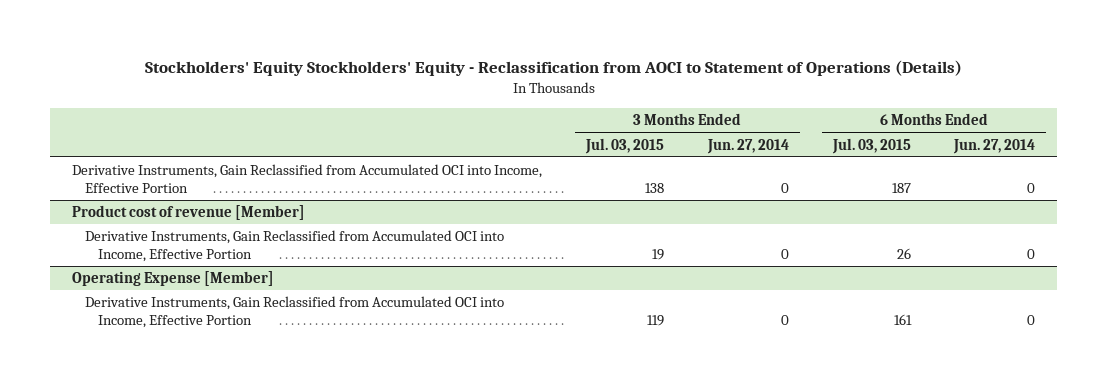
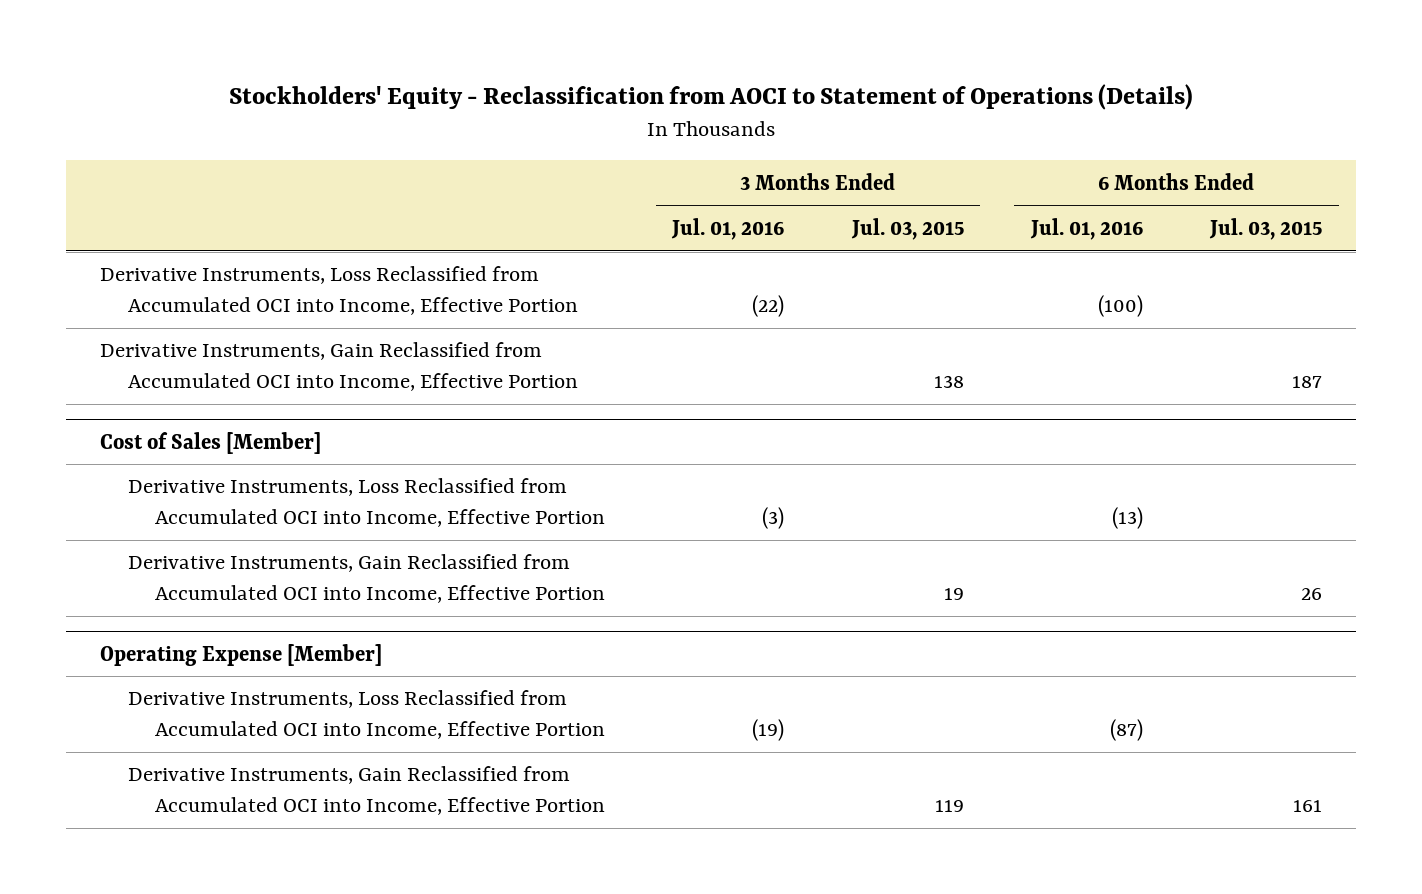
- Stockholders' Equity Stockholders' Equity - Reclassification from AOCI to Statement of Operations (Details)
+ Stockholders' Equity - Reclassification from AOCI to Statement of Operations (Details)
- | 3 Months Ended Jul. 03, 2015 | 3 Months Ended Jun. 27, 2014 | 6 Months Ended Jul. 03, 2015 | 6 Months Ended Jun. 27, 2014
+ | 3 Months Ended Jul. 01, 2016 | 3 Months Ended Jul. 03, 2015 | 6 Months Ended Jul. 01, 2016 | 6 Months Ended Jul. 03, 2015
+ Derivative Instruments, Loss Reclassified from Accumulated OCI into Income, Effective Portion | (22) | | (100) |
- Product cost of revenue [Member]
+ Cost of Sales [Member]
+ Derivative Instruments, Loss Reclassified from Accumulated OCI into Income, Effective Portion | (3) | | (13) |
@ Operating Expense [Member]
+ Derivative Instruments, Loss Reclassified from Accumulated OCI into Income, Effective Portion | (19) | | (87) |

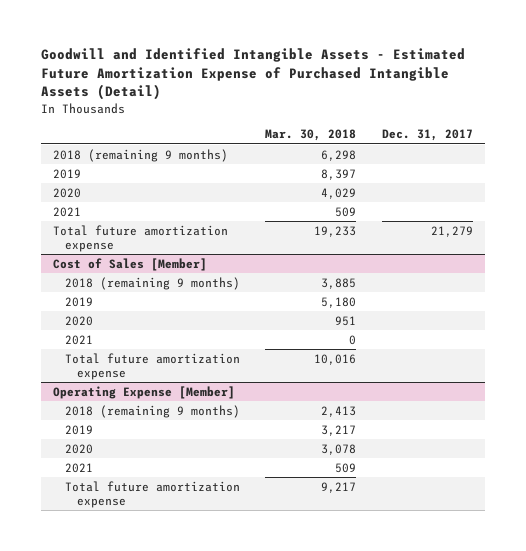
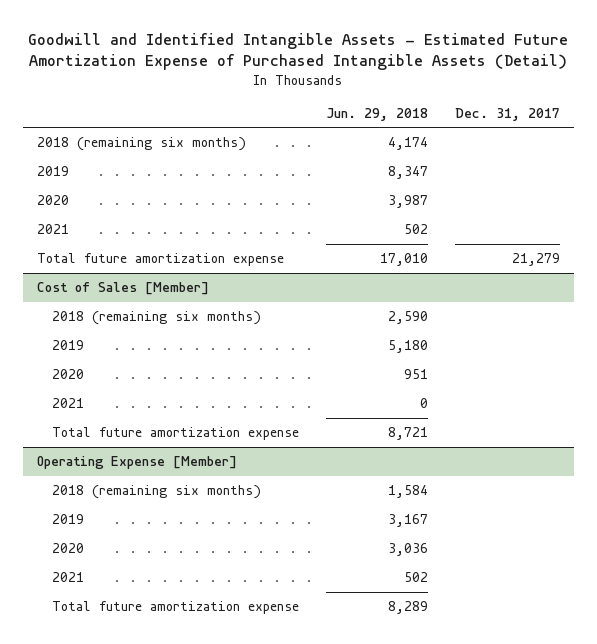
- | Mar. 30, 2018 | Dec. 31, 2017
+ | Jun. 29, 2018 | Dec. 31, 2017
- 2018 (remaining 9 months) | 6,298 |
+ 2018 (remaining six months) | 4,174 |
@ Cost of Sales [Member]
- 2018 (remaining 9 months) | 3,885 |
+ 2018 (remaining six months) | 2,590 |
@ Operating Expense [Member]
- 2018 (remaining 9 months) | 2,413 |
+ 2018 (remaining six months) | 1,584 |

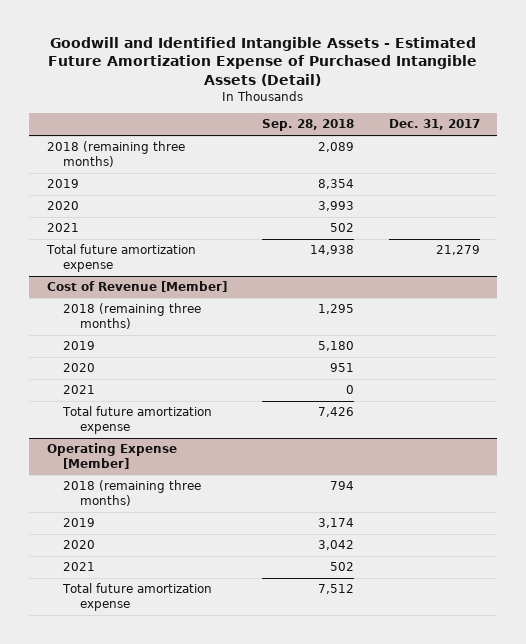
- | Jun. 29, 2018 | Dec. 31, 2017
+ | Sep. 28, 2018 | Dec. 31, 2017
- 2018 (remaining six months) | 4,174 |
+ 2018 (remaining three months) | 2,089 |
- Cost of Sales [Member]
- 2018 (remaining six months) | 2,590 |
+ Cost of Revenue [Member]
+ 2018 (remaining three months) | 1,295 |
@ Operating Expense [Member]
- 2018 (remaining six months) | 1,584 |
+ 2018 (remaining three months) | 794 |

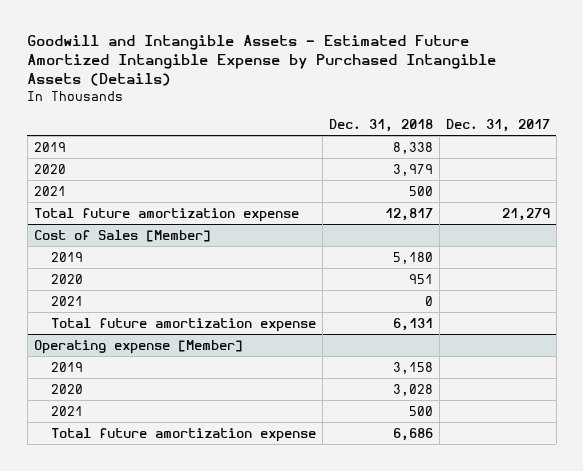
- Goodwill and Identified Intangible Assets - Estimated Future Amortization Expense of Purchased Intangible Assets (Detail)
+ Goodwill and Intangible Assets - Estimated Future Amortized Intangible Expense by Purchased Intangible Assets (Details)
- | Sep. 28, 2018 | Dec. 31, 2017
+ | Dec. 31, 2018 | Dec. 31, 2017
- 2018 (remaining three months) | 2,089 |
- Cost of Revenue [Member]
- 2018 (remaining three months) | 1,295 |
+ Cost of Sales [Member]
- Operating Expense [Member]
- 2018 (remaining three months) | 794 |
+ Operating expense [Member]

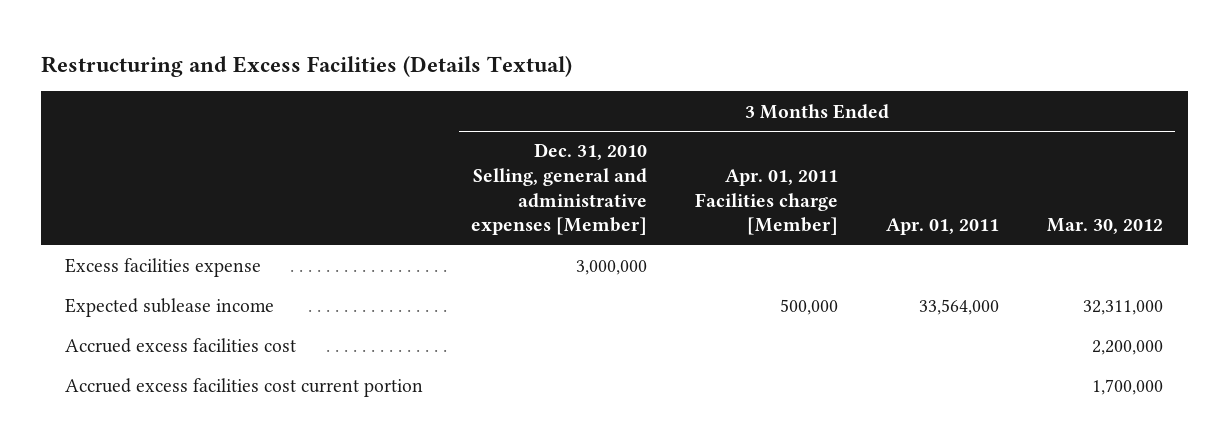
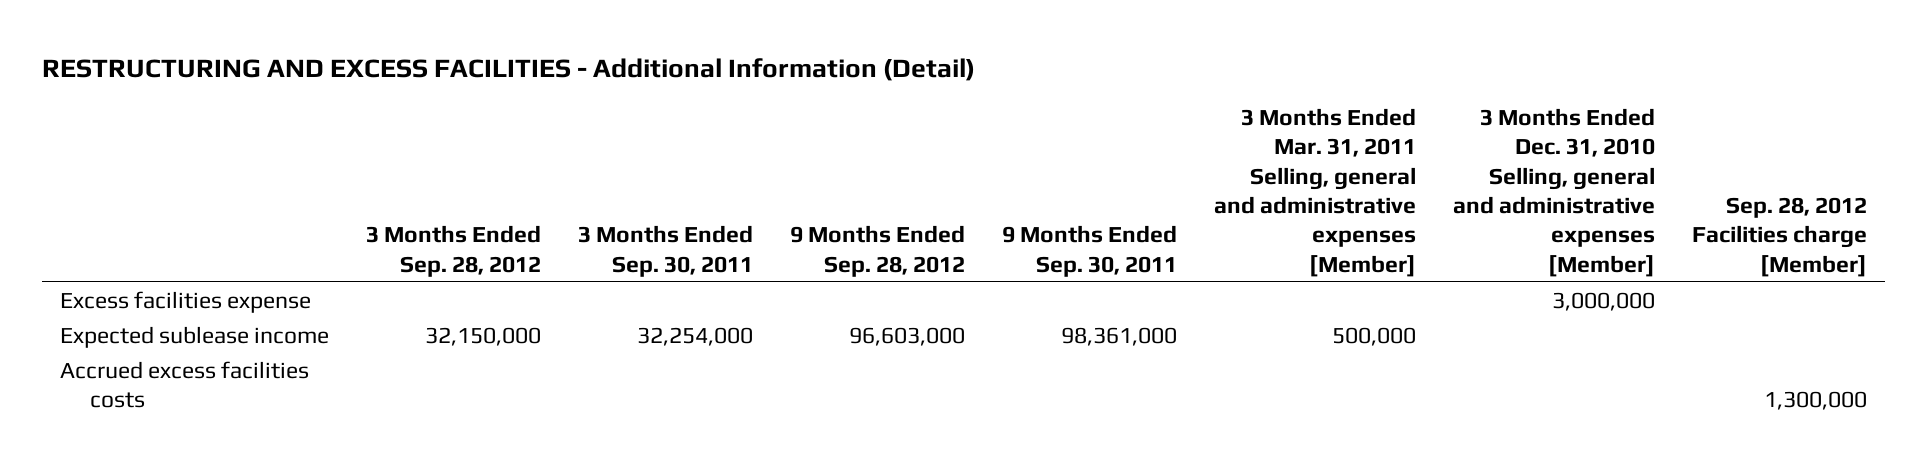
- Restructuring and Excess Facilities (Details Textual)
+ RESTRUCTURING AND EXCESS FACILITIES - Additional Information (Detail)
- | 3 Months Ended Dec. 31, 2010 Selling, general and administrative expenses [Member] | 3 Months Ended Apr. 01, 2011 Facilities charge [Member] | 3 Months Ended Apr. 01, 2011 | 3 Months Ended Mar. 30, 2012
+ | 3 Months Ended Sep. 28, 2012 | 3 Months Ended Sep. 30, 2011 | 9 Months Ended Sep. 28, 2012 | 9 Months Ended Sep. 30, 2011 | 3 Months Ended Mar. 31, 2011 Selling, general and administrative expenses [Member] | 3 Months Ended Dec. 31, 2010 Selling, general and administrative expenses [Member] | Sep. 28, 2012 Facilities charge [Member]
- Accrued excess facilities cost | | | | 2,200,000
- Accrued excess facilities cost current portion | | | | 1,700,000
+ Accrued excess facilities costs | | | | | | | 1,300,000

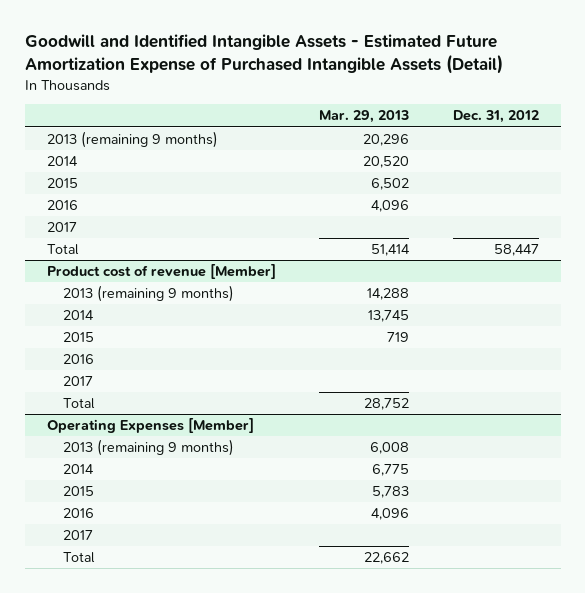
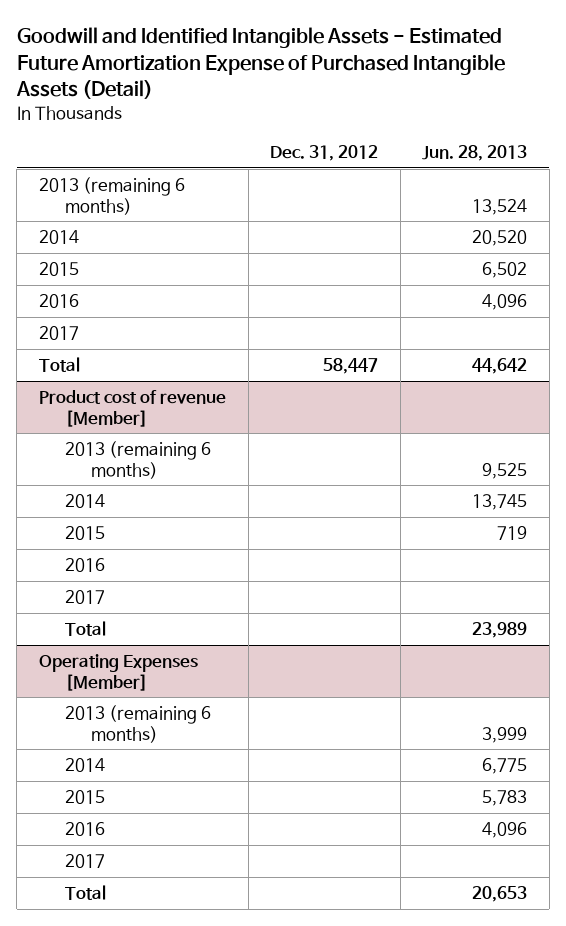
- | Mar. 29, 2013 | Dec. 31, 2012
+ | Dec. 31, 2012 | Jun. 28, 2013
- 2013 (remaining 9 months) | 20,296 |
+ 2013 (remaining 6 months) | | 13,524
@ Product cost of revenue [Member]
- 2013 (remaining 9 months) | 14,288 |
+ 2013 (remaining 6 months) | | 9,525
@ Operating Expenses [Member]
- 2013 (remaining 9 months) | 6,008 |
+ 2013 (remaining 6 months) | | 3,999

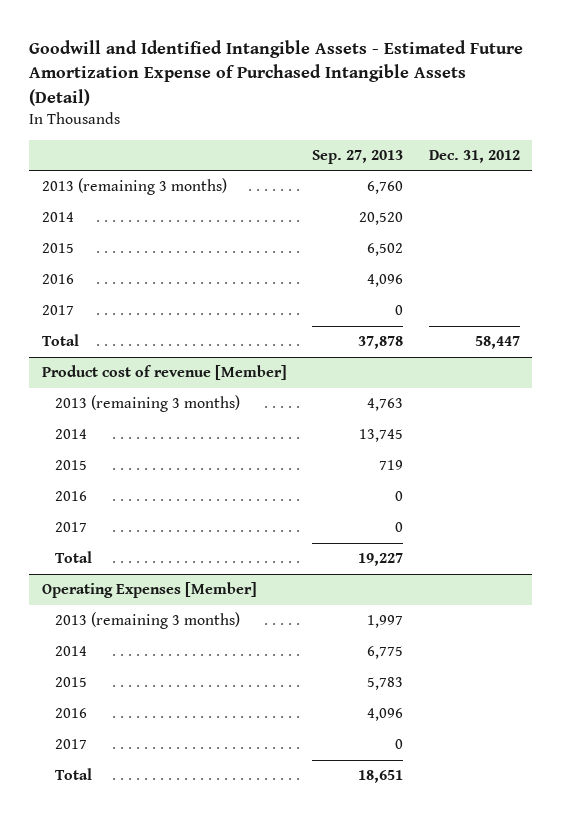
- | Dec. 31, 2012 | Jun. 28, 2013
+ | Sep. 27, 2013 | Dec. 31, 2012
- 2013 (remaining 6 months) | | 13,524
+ 2013 (remaining 3 months) | 6,760 |
@ Product cost of revenue [Member]
- 2013 (remaining 6 months) | | 9,525
+ 2013 (remaining 3 months) | 4,763 |
@ Operating Expenses [Member]
- 2013 (remaining 6 months) | | 3,999
+ 2013 (remaining 3 months) | 1,997 |

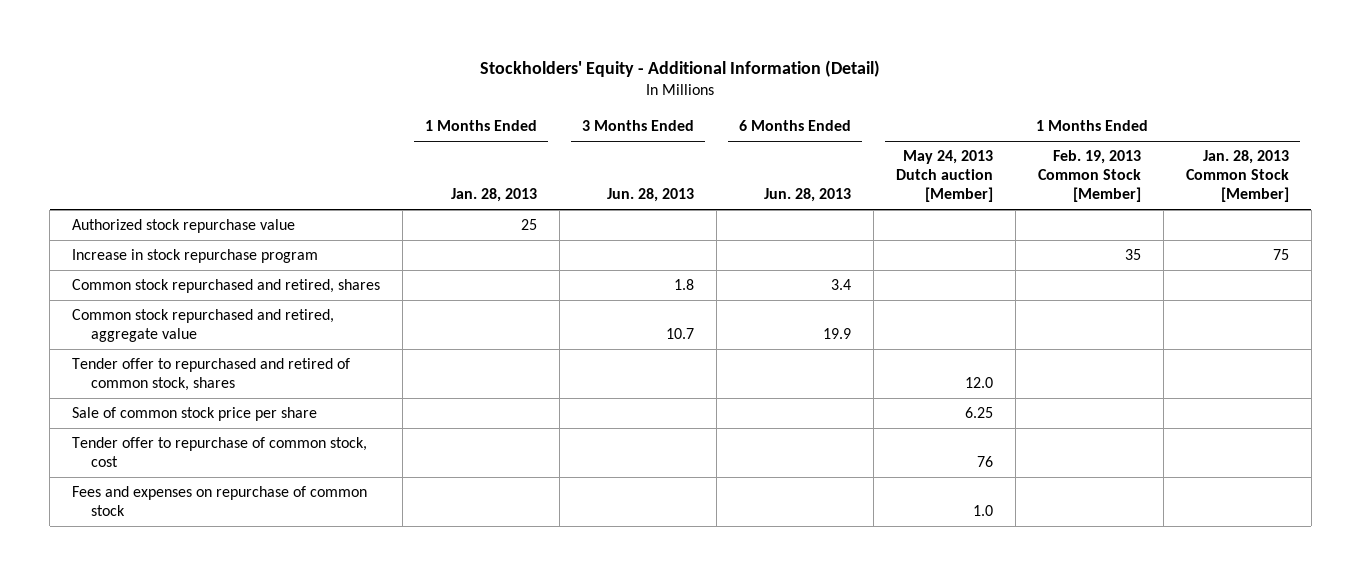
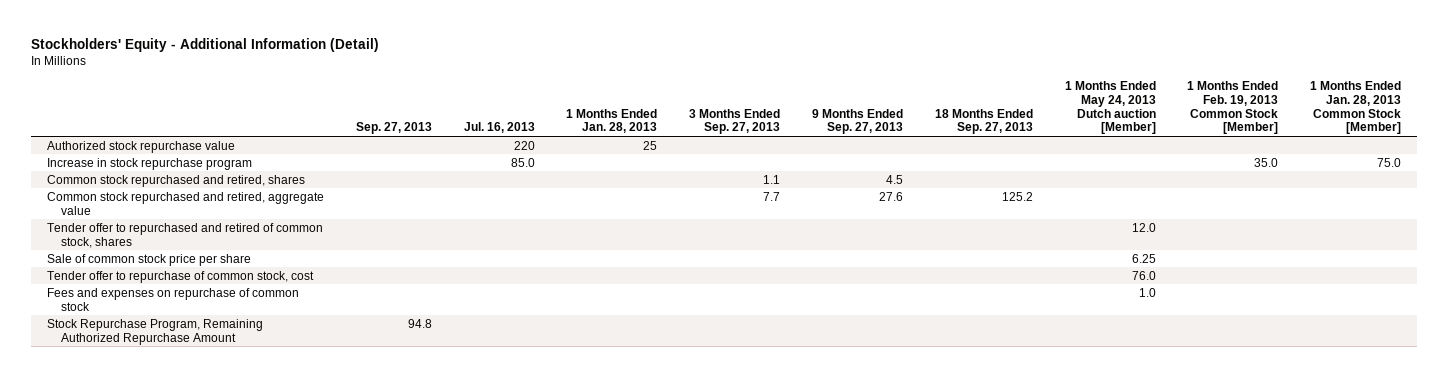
- | 1 Months Ended Jan. 28, 2013 | 3 Months Ended Jun. 28, 2013 | 6 Months Ended Jun. 28, 2013 | 1 Months Ended May 24, 2013 Dutch auction [Member] | 1 Months Ended Feb. 19, 2013 Common Stock [Member] | 1 Months Ended Jan. 28, 2013 Common Stock [Member]
+ | Sep. 27, 2013 | Jul. 16, 2013 | 1 Months Ended Jan. 28, 2013 | 3 Months Ended Sep. 27, 2013 | 9 Months Ended Sep. 27, 2013 | 18 Months Ended Sep. 27, 2013 | 1 Months Ended May 24, 2013 Dutch auction [Member] | 1 Months Ended Feb. 19, 2013 Common Stock [Member] | 1 Months Ended Jan. 28, 2013 Common Stock [Member]
- Increase in stock repurchase program | | | | | 35 | 75
+ Increase in stock repurchase program | | 85.0 | | | | | | 35.0 | 75.0
- Tender offer to repurchase of common stock, cost | | | | 76 | |
+ Tender offer to repurchase of common stock, cost | | | | | | | 76.0 | |
+ Stock Repurchase Program, Remaining Authorized Repurchase Amount | 94.8 | | | | | | | |

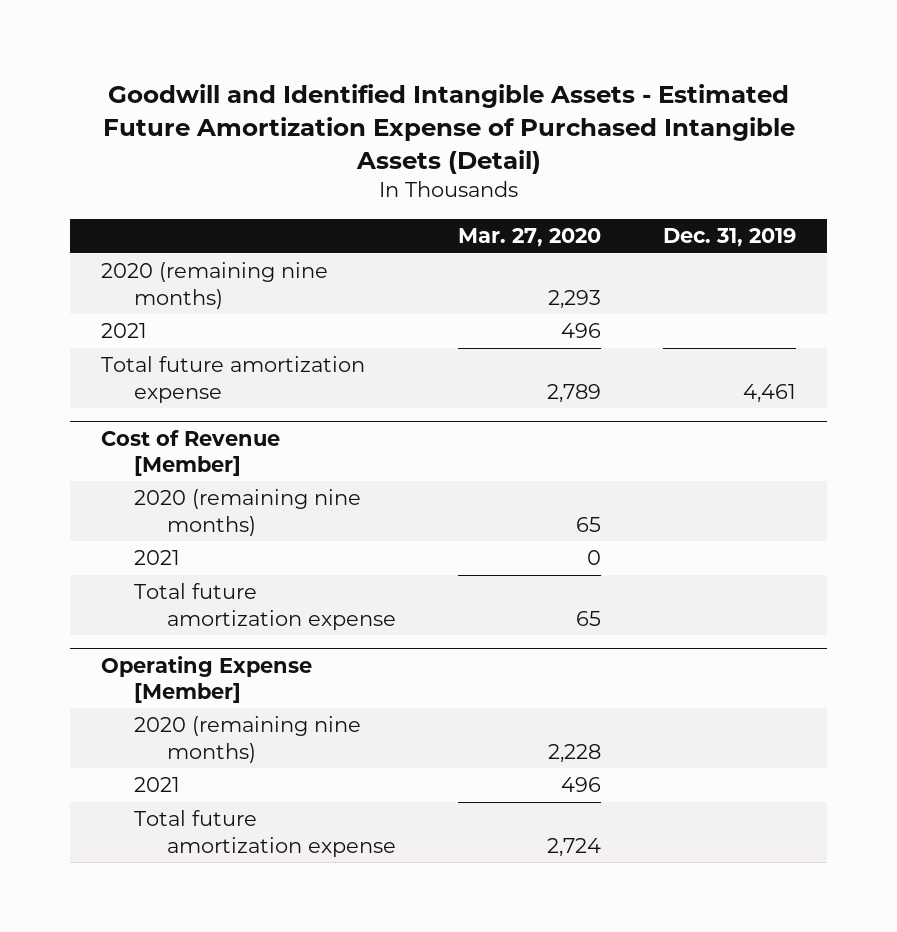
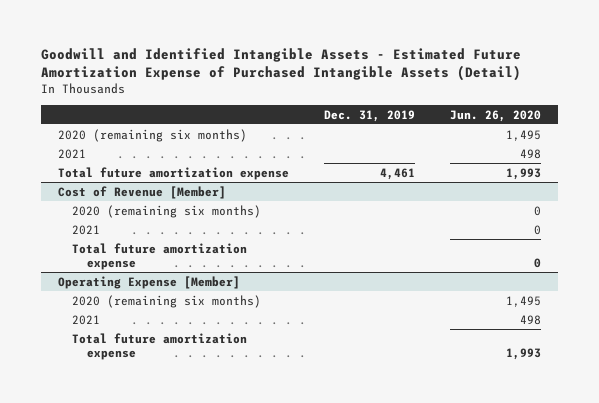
- | Mar. 27, 2020 | Dec. 31, 2019
+ | Dec. 31, 2019 | Jun. 26, 2020
- 2020 (remaining nine months) | 2,293 |
+ 2020 (remaining six months) | | 1,495
@ Cost of Revenue [Member]
- 2020 (remaining nine months) | 65 |
+ 2020 (remaining six months) | | 0
@ Operating Expense [Member]
- 2020 (remaining nine months) | 2,228 |
+ 2020 (remaining six months) | | 1,495

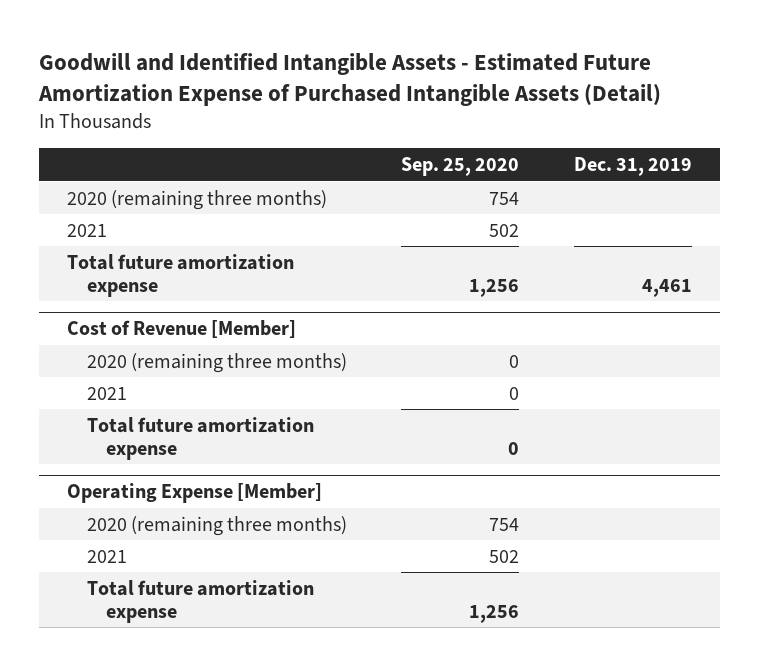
- | Dec. 31, 2019 | Jun. 26, 2020
+ | Sep. 25, 2020 | Dec. 31, 2019
- 2020 (remaining six months) | | 1,495
+ 2020 (remaining three months) | 754 |
@ Cost of Revenue [Member]
- 2020 (remaining six months) | | 0
+ 2020 (remaining three months) | 0 |
@ Operating Expense [Member]
- 2020 (remaining six months) | | 1,495
+ 2020 (remaining three months) | 754 |

